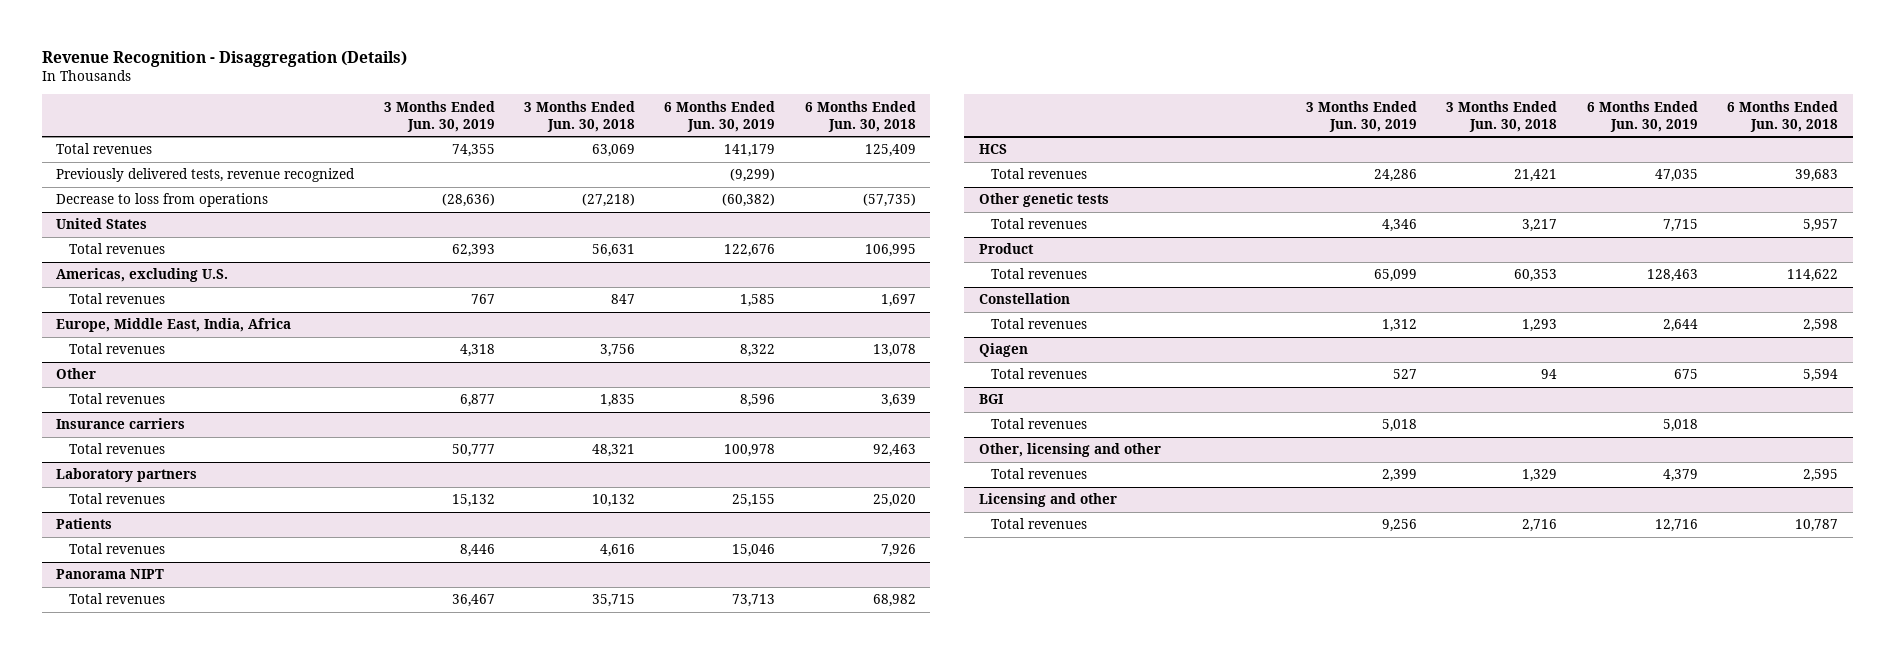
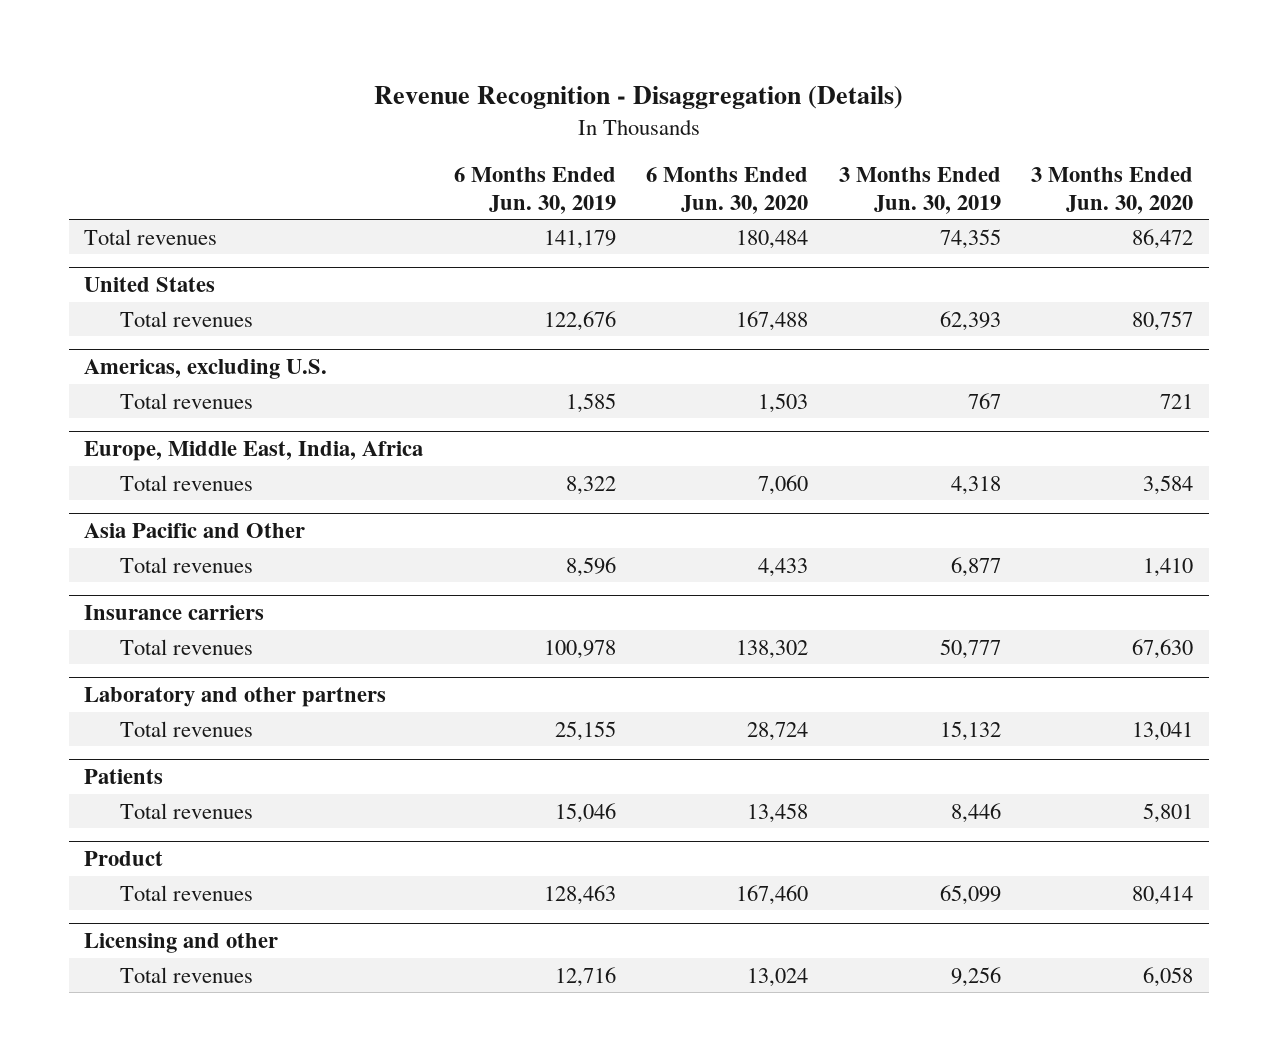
- | 3 Months Ended Jun. 30, 2019 | 3 Months Ended Jun. 30, 2018 | 6 Months Ended Jun. 30, 2019 | 6 Months Ended Jun. 30, 2018
+ | 6 Months Ended Jun. 30, 2019 | 6 Months Ended Jun. 30, 2020 | 3 Months Ended Jun. 30, 2019 | 3 Months Ended Jun. 30, 2020
- Previously delivered tests, revenue recognized | | | (9,299) |
- Decrease to loss from operations | (28,636) | (27,218) | (60,382) | (57,735)
- Other
+ Asia Pacific and Other
- Laboratory partners
+ Laboratory and other partners
- Panorama NIPT
- Total revenues | 36,467 | 35,715 | 73,713 | 68,982
- HCS
- Total revenues | 24,286 | 21,421 | 47,035 | 39,683
- Other genetic tests
- Total revenues | 4,346 | 3,217 | 7,715 | 5,957
- Constellation
- Total revenues | 1,312 | 1,293 | 2,644 | 2,598
- Qiagen
- Total revenues | 527 | 94 | 675 | 5,594
- BGI
- Total revenues | 5,018 | | 5,018 |
- Other, licensing and other
- Total revenues | 2,399 | 1,329 | 4,379 | 2,595

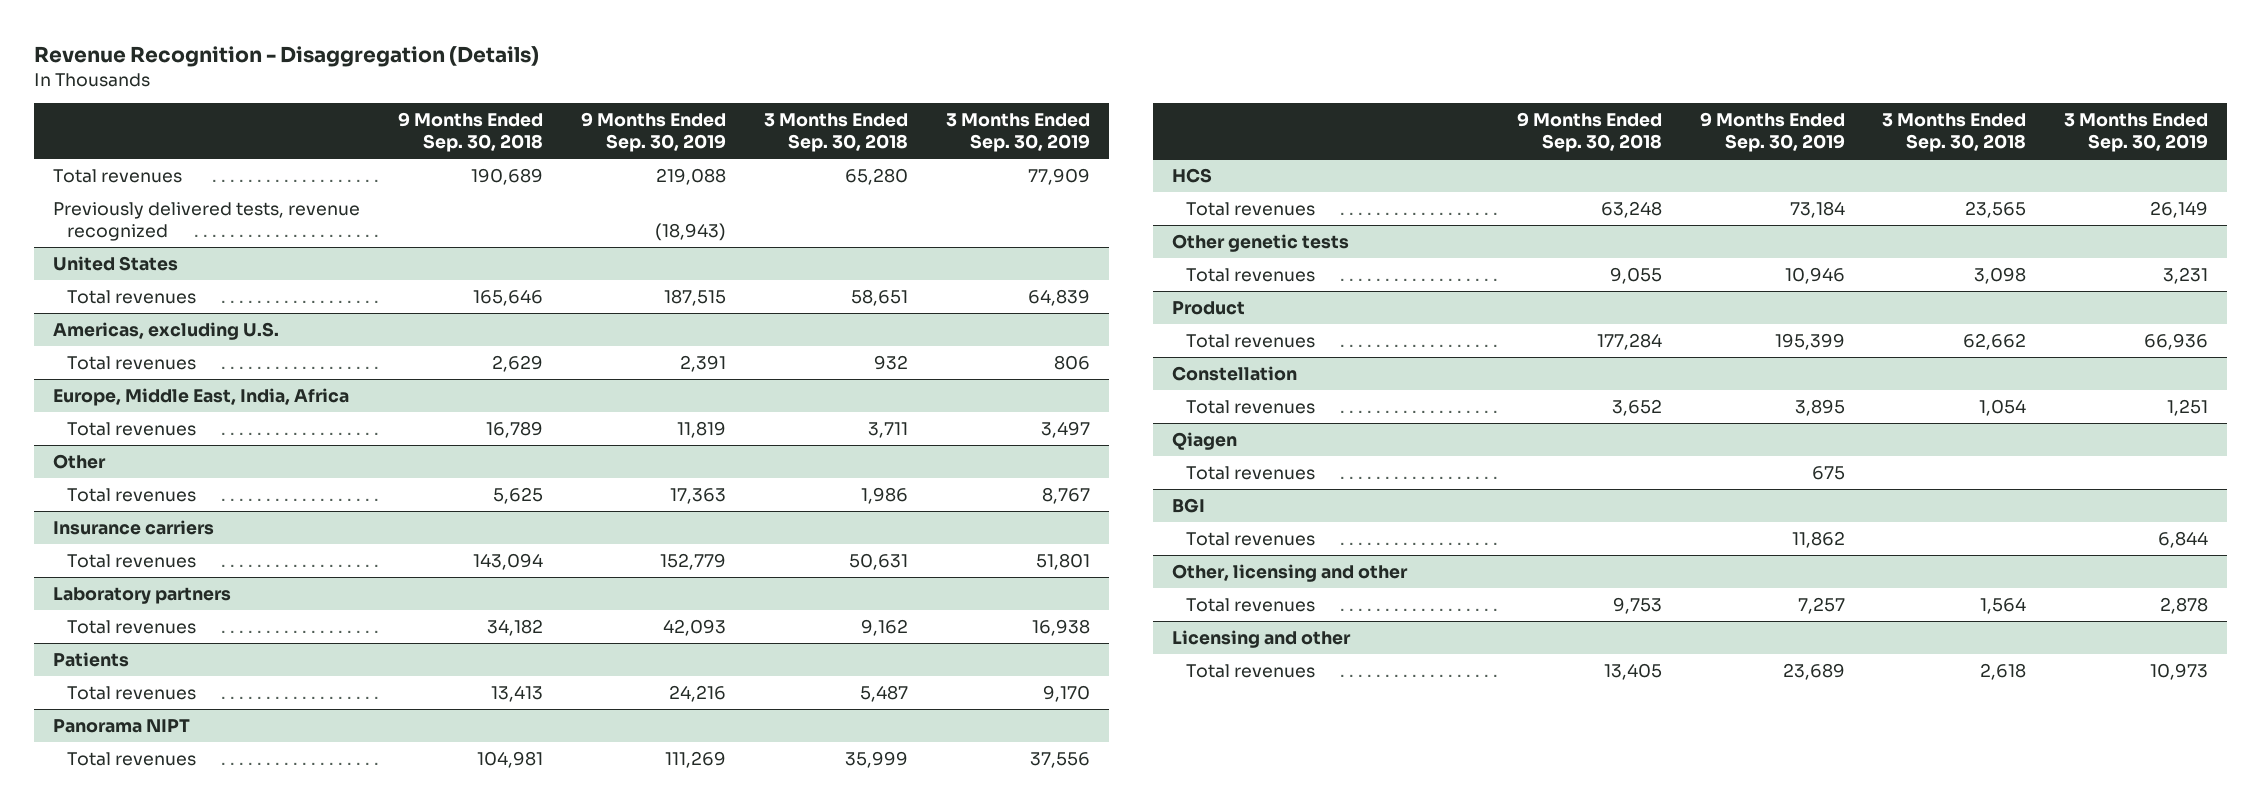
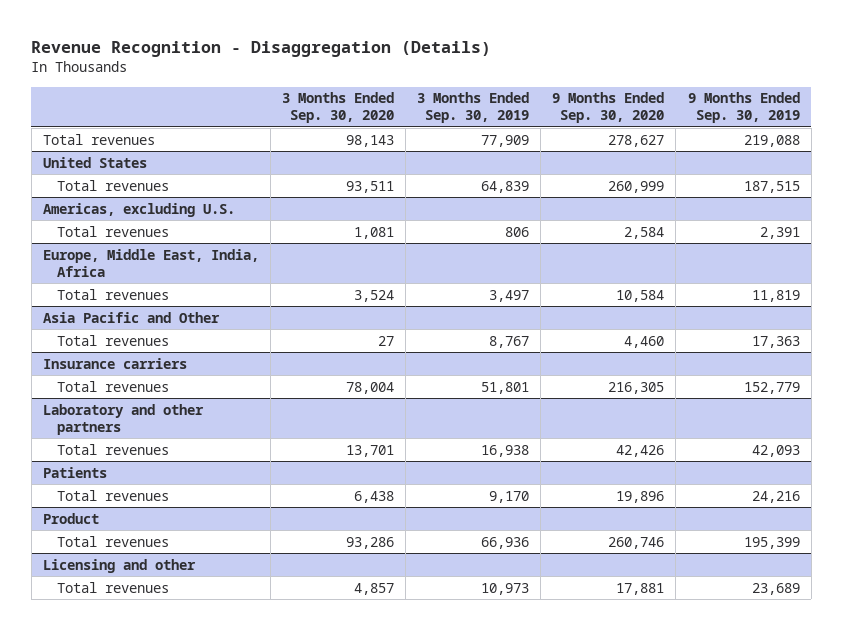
- | 9 Months Ended Sep. 30, 2018 | 9 Months Ended Sep. 30, 2019 | 3 Months Ended Sep. 30, 2018 | 3 Months Ended Sep. 30, 2019
+ | 3 Months Ended Sep. 30, 2020 | 3 Months Ended Sep. 30, 2019 | 9 Months Ended Sep. 30, 2020 | 9 Months Ended Sep. 30, 2019
- Previously delivered tests, revenue recognized | | (18,943) | |
- Other
+ Asia Pacific and Other
- Laboratory partners
+ Laboratory and other partners
- Panorama NIPT
- Total revenues | 104,981 | 111,269 | 35,999 | 37,556
- HCS
- Total revenues | 63,248 | 73,184 | 23,565 | 26,149
- Other genetic tests
- Total revenues | 9,055 | 10,946 | 3,098 | 3,231
- Constellation
- Total revenues | 3,652 | 3,895 | 1,054 | 1,251
- Qiagen
- Total revenues | | 675 | |
- BGI
- Total revenues | | 11,862 | | 6,844
- Other, licensing and other
- Total revenues | 9,753 | 7,257 | 1,564 | 2,878

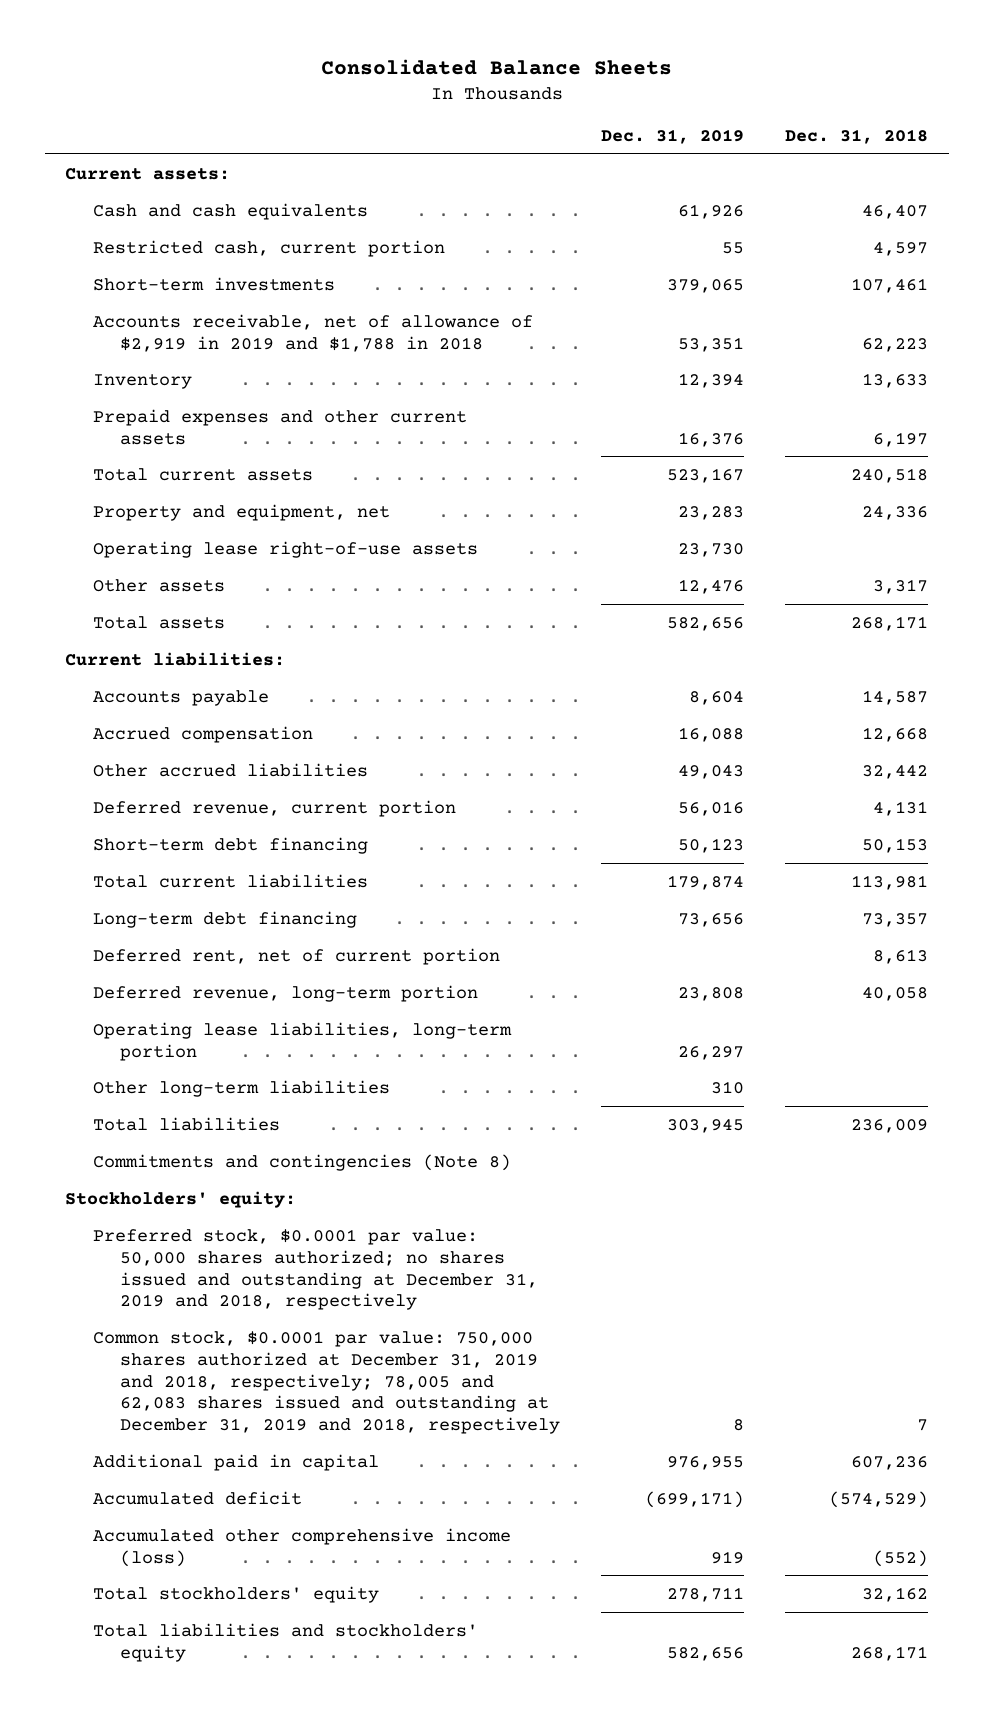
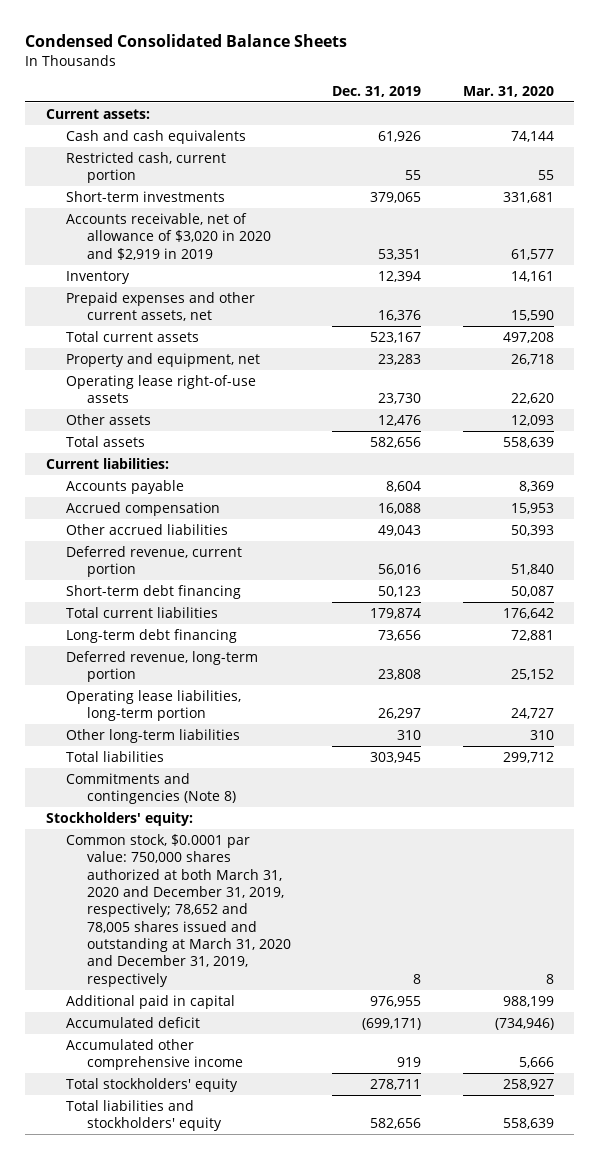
- Consolidated Balance Sheets
+ Condensed Consolidated Balance Sheets
- | Dec. 31, 2019 | Dec. 31, 2018
+ | Dec. 31, 2019 | Mar. 31, 2020
- Accounts receivable, net of allowance of $2,919 in 2019 and $1,788 in 2018 | 53,351 | 62,223
+ Accounts receivable, net of allowance of $3,020 in 2020 and $2,919 in 2019 | 53,351 | 61,577
- Prepaid expenses and other current assets | 16,376 | 6,197
+ Prepaid expenses and other current assets, net | 16,376 | 15,590
- Deferred rent, net of current portion | | 8,613
- Preferred stock, $0.0001 par value: 50,000 shares authorized; no shares issued and outstanding at December 31, 2019 and 2018, respectively
- Common stock, $0.0001 par value: 750,000 shares authorized at December 31, 2019 and 2018, respectively; 78,005 and 62,083 shares issued and outstanding at December 31, 2019 and 2018, respectively | 8 | 7
+ Common stock, $0.0001 par value: 750,000 shares authorized at both March 31, 2020 and December 31, 2019, respectively; 78,652 and 78,005 shares issued and outstanding at March 31, 2020 and December 31, 2019, respectively | 8 | 8
- Accumulated other comprehensive income (loss) | 919 | (552)
+ Accumulated other comprehensive income | 919 | 5,666

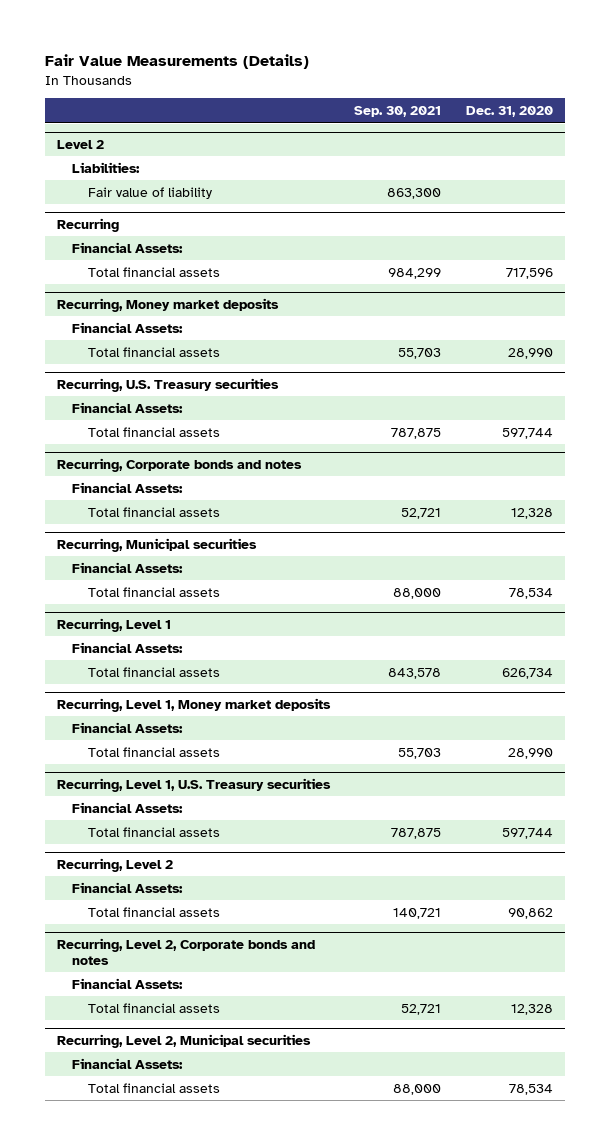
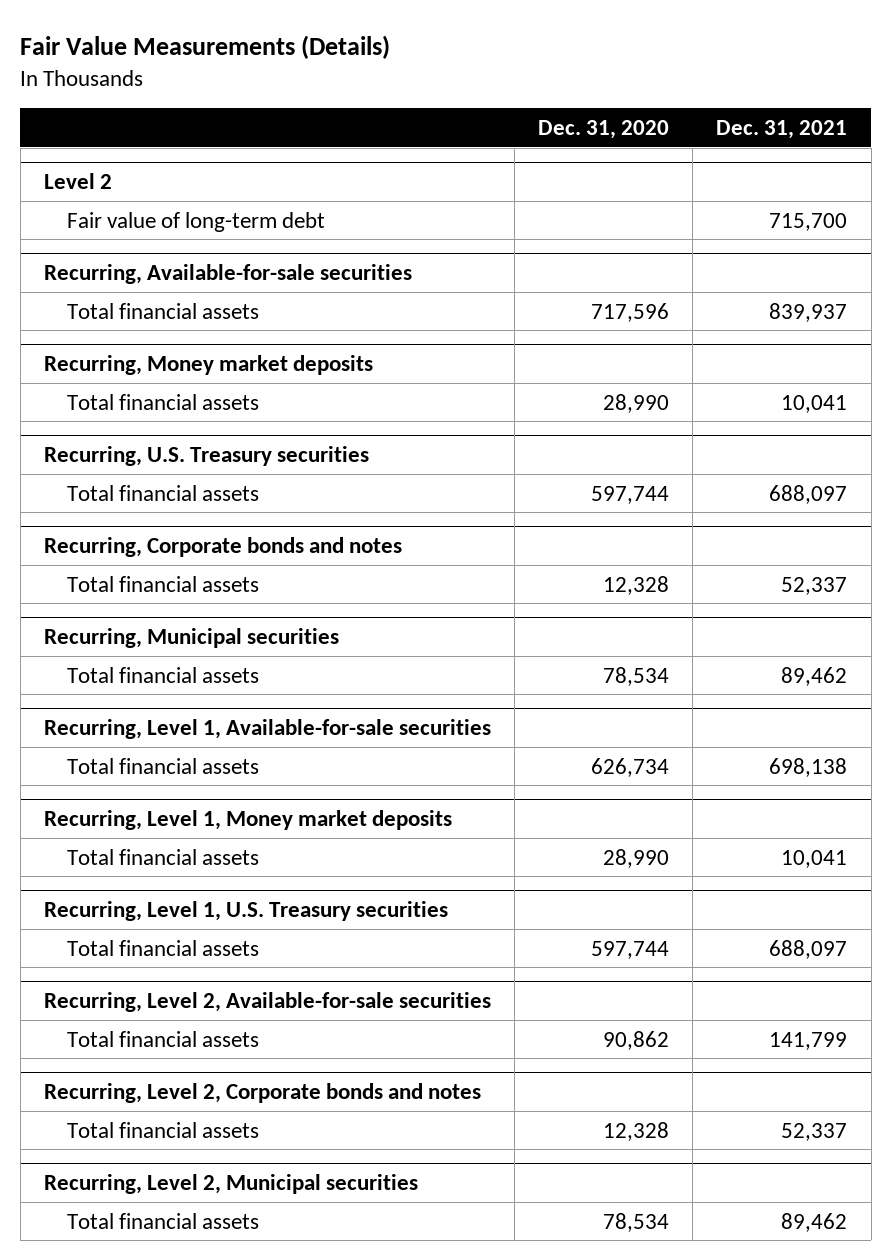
- | Sep. 30, 2021 | Dec. 31, 2020
+ | Dec. 31, 2020 | Dec. 31, 2021
@ Level 2
- Liabilities:
- Fair value of liability | 863,300 |
- Recurring
- Financial Assets:
@ Level 2
+ Fair value of long-term debt | | 715,700
+ Recurring, Available-for-sale securities
@ Recurring, Money market deposits
- Financial Assets:
@ Recurring, U.S. Treasury securities
- Financial Assets:
@ Recurring, Corporate bonds and notes
- Financial Assets:
@ Recurring, Municipal securities
- Financial Assets:
- Recurring, Level 1
- Financial Assets:
+ Recurring, Level 1, Available-for-sale securities
@ Recurring, Level 1, Money market deposits
- Financial Assets:
@ Recurring, Level 1, U.S. Treasury securities
- Financial Assets:
- Recurring, Level 2
- Financial Assets:
+ Recurring, Level 2, Available-for-sale securities
@ Recurring, Level 2, Corporate bonds and notes
- Financial Assets:
@ Recurring, Level 2, Municipal securities
- Financial Assets:

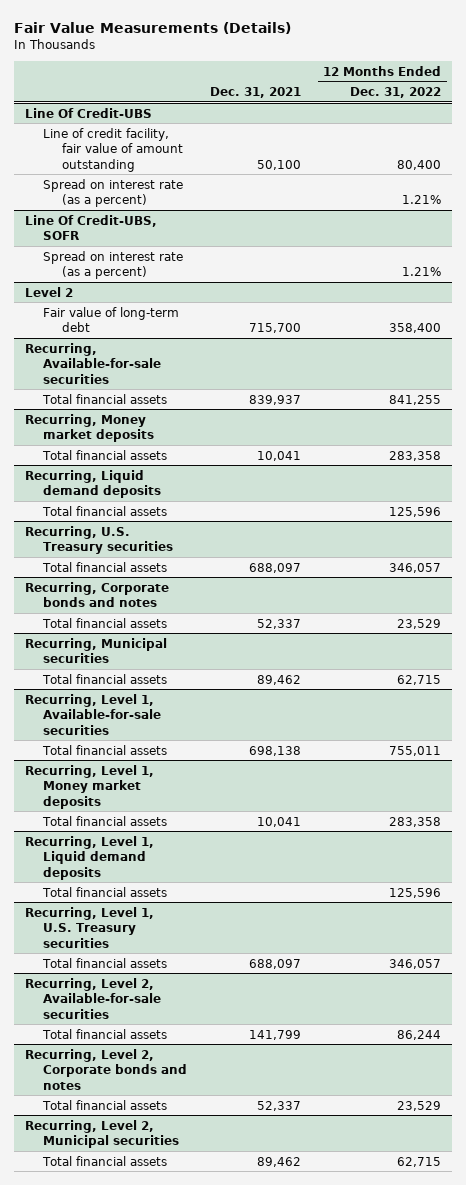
- | Dec. 31, 2020 | Dec. 31, 2021
+ | Dec. 31, 2021 | 12 Months Ended Dec. 31, 2022
+ Line Of Credit-UBS
+ Line of credit facility, fair value of amount outstanding | 50,100 | 80,400
+ Spread on interest rate (as a percent) | | 1.21%
+ Line Of Credit-UBS, SOFR
+ Spread on interest rate (as a percent) | | 1.21%
+ Recurring, Liquid demand deposits
+ Total financial assets | | 125,596
+ Recurring, Level 1, Liquid demand deposits
+ Total financial assets | | 125,596

